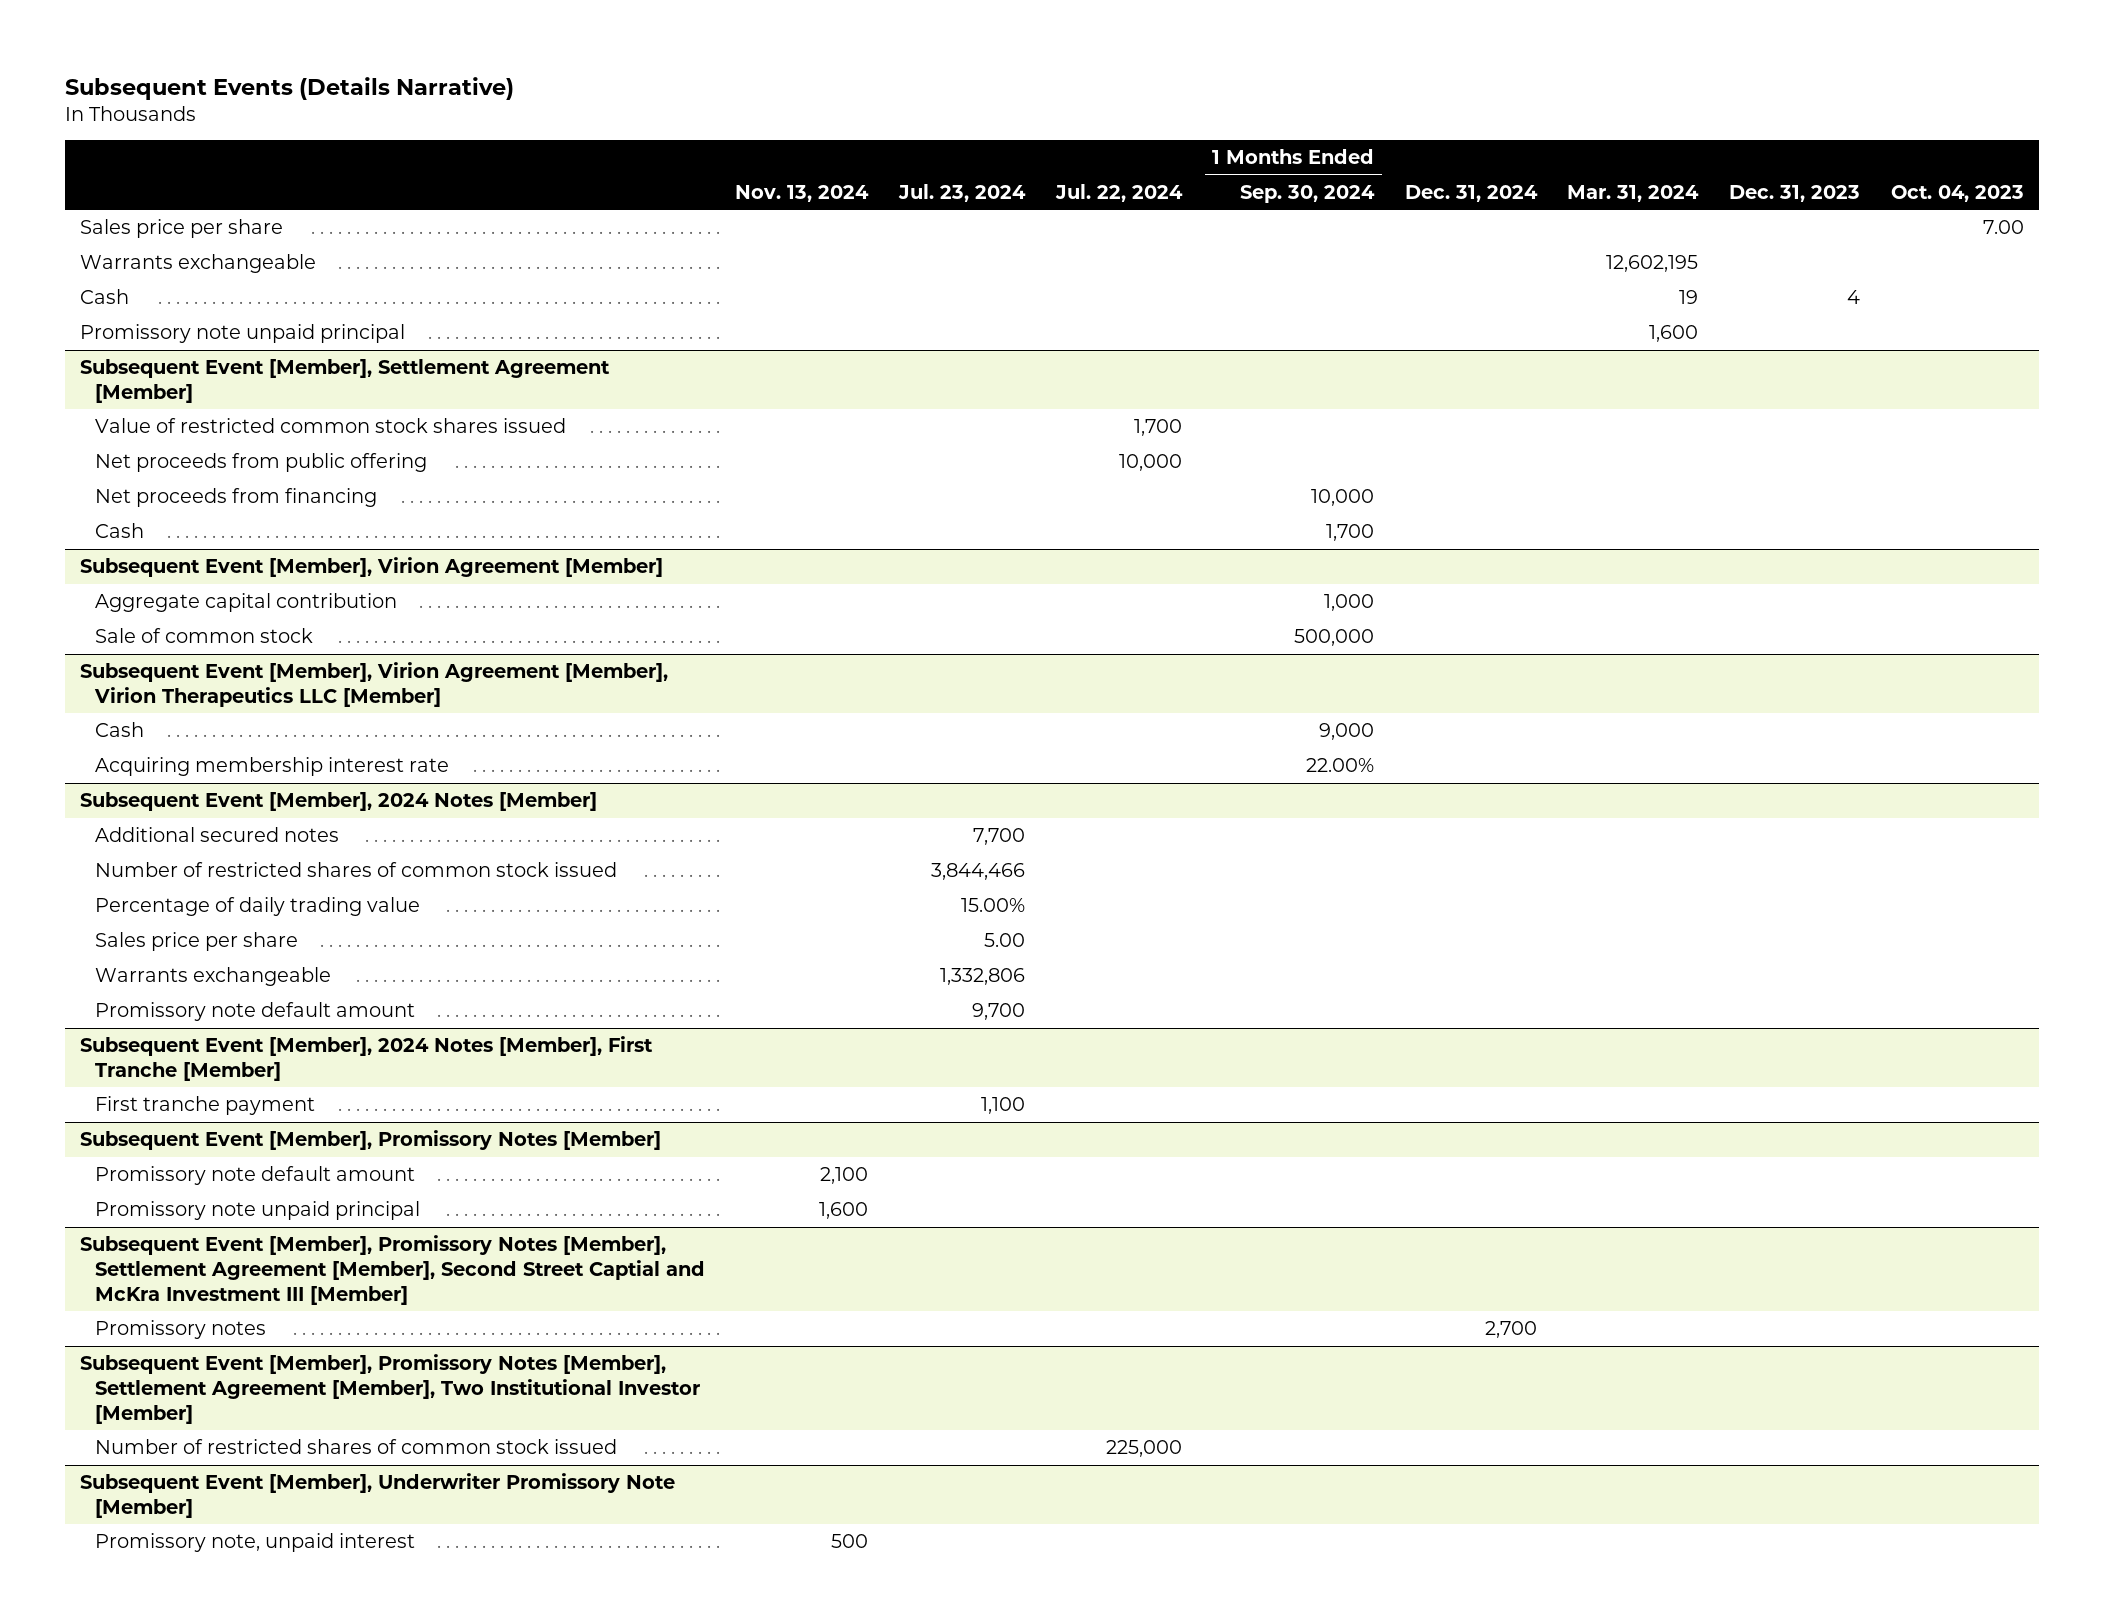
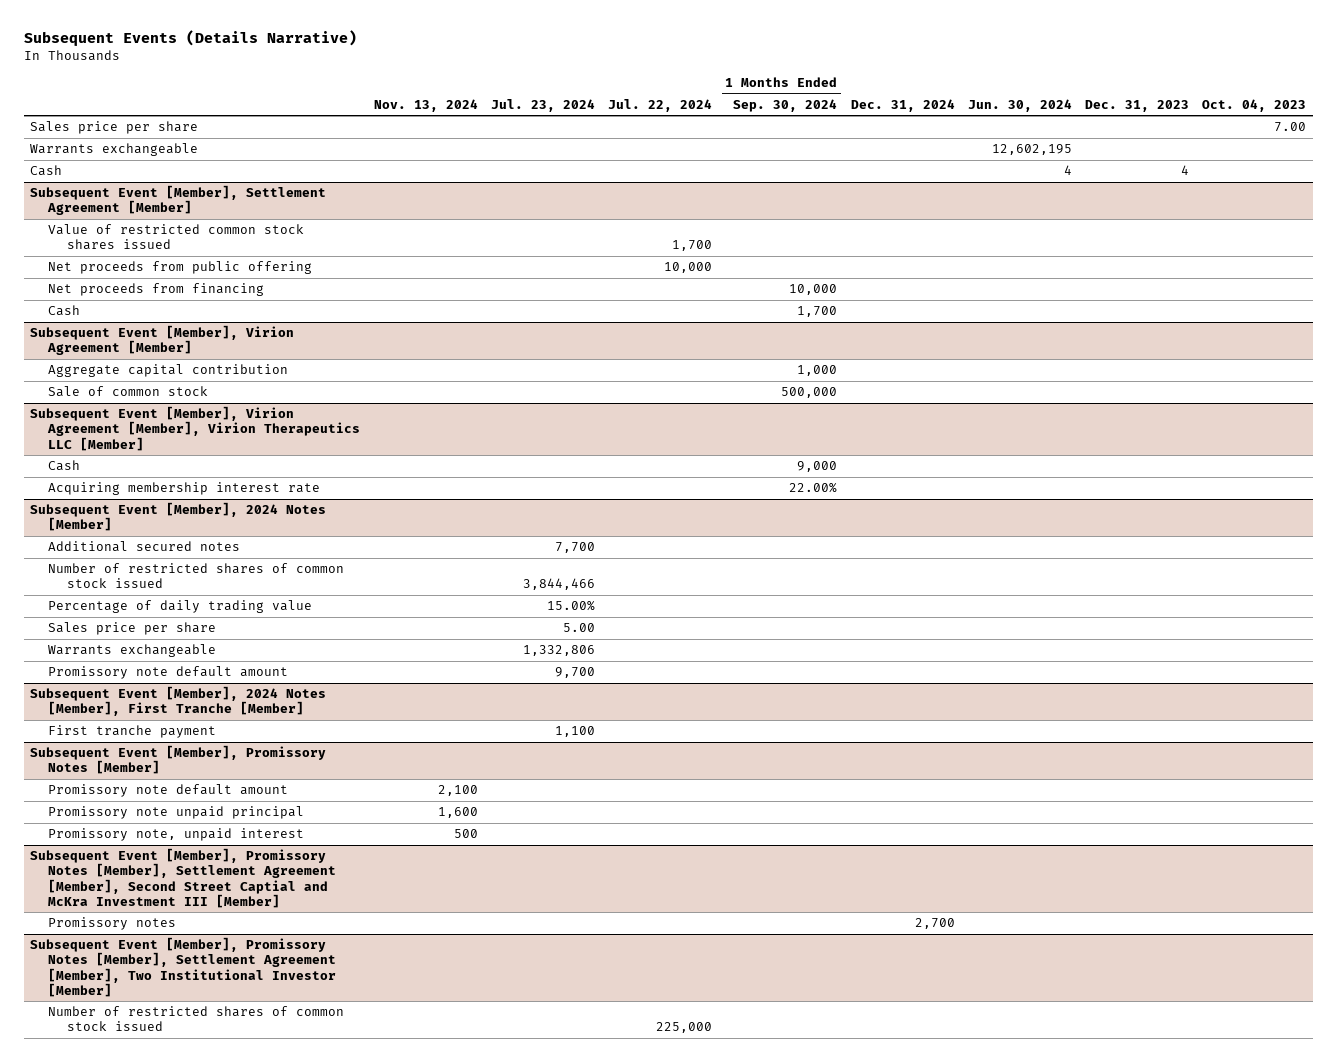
- | Nov. 13, 2024 | Jul. 23, 2024 | Jul. 22, 2024 | 1 Months Ended Sep. 30, 2024 | Dec. 31, 2024 | Mar. 31, 2024 | Dec. 31, 2023 | Oct. 04, 2023
+ | Nov. 13, 2024 | Jul. 23, 2024 | Jul. 22, 2024 | 1 Months Ended Sep. 30, 2024 | Dec. 31, 2024 | Jun. 30, 2024 | Dec. 31, 2023 | Oct. 04, 2023
- Promissory note unpaid principal | | | | | | 1,600 | |
@ Subsequent Event [Member], Promissory Notes [Member]
+ Promissory note, unpaid interest | 500 | | | | | | |
- Subsequent Event [Member], Underwriter Promissory Note [Member]
- Promissory note, unpaid interest | 500 | | | | | | |

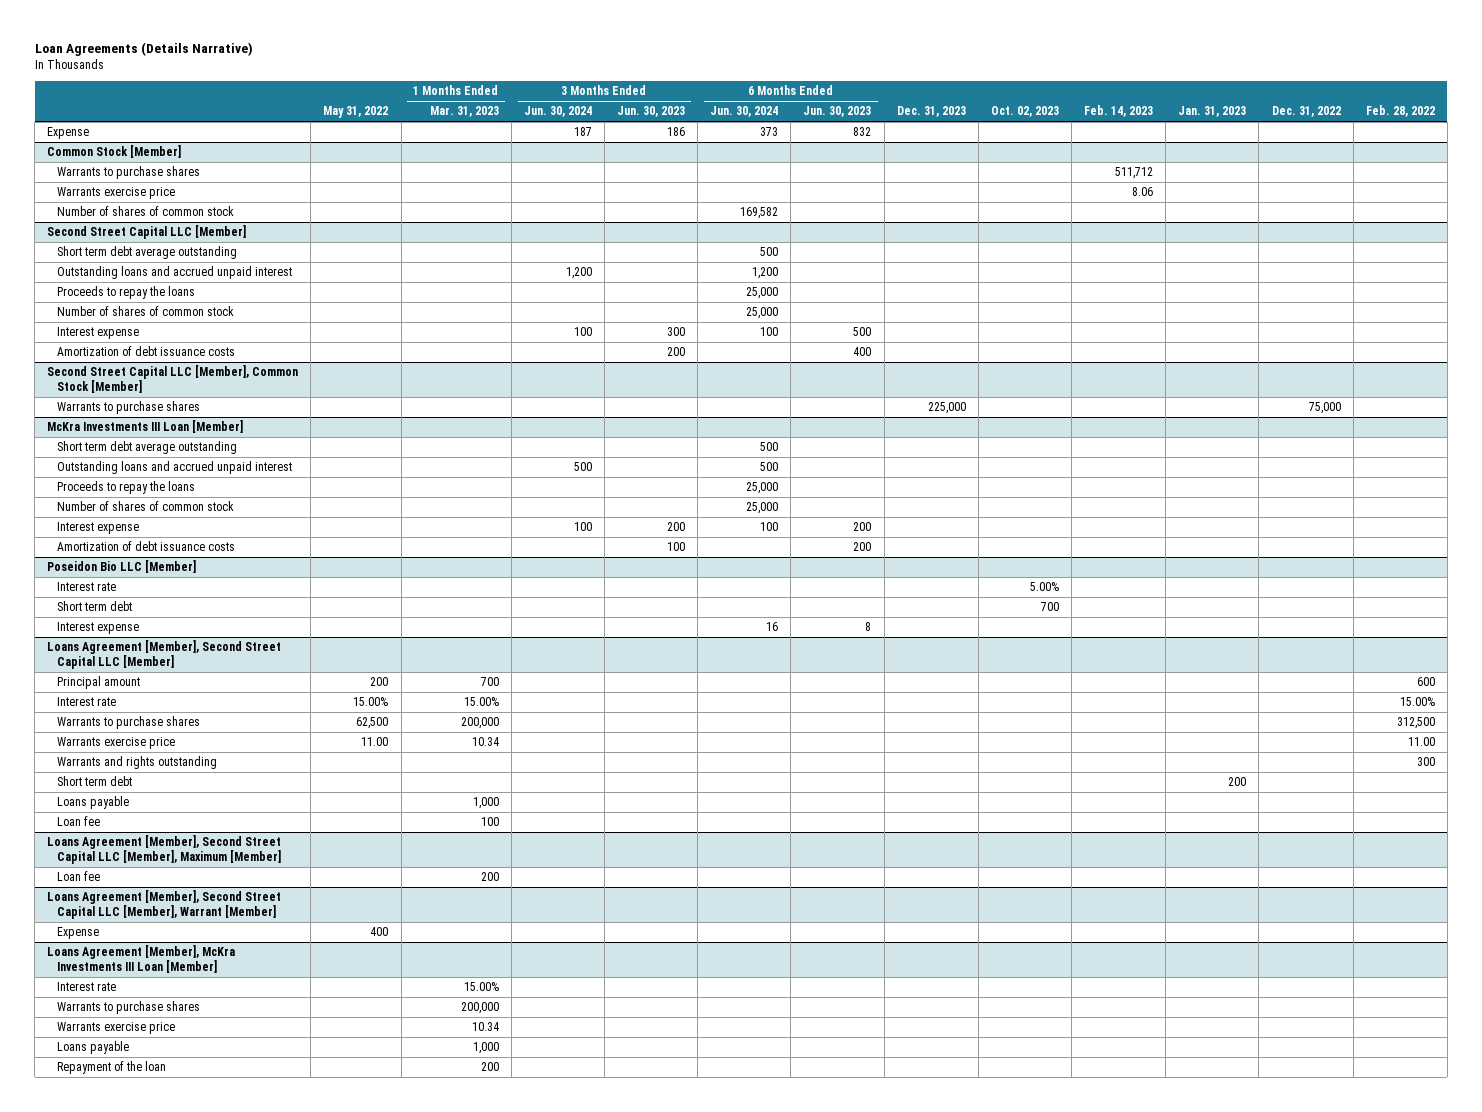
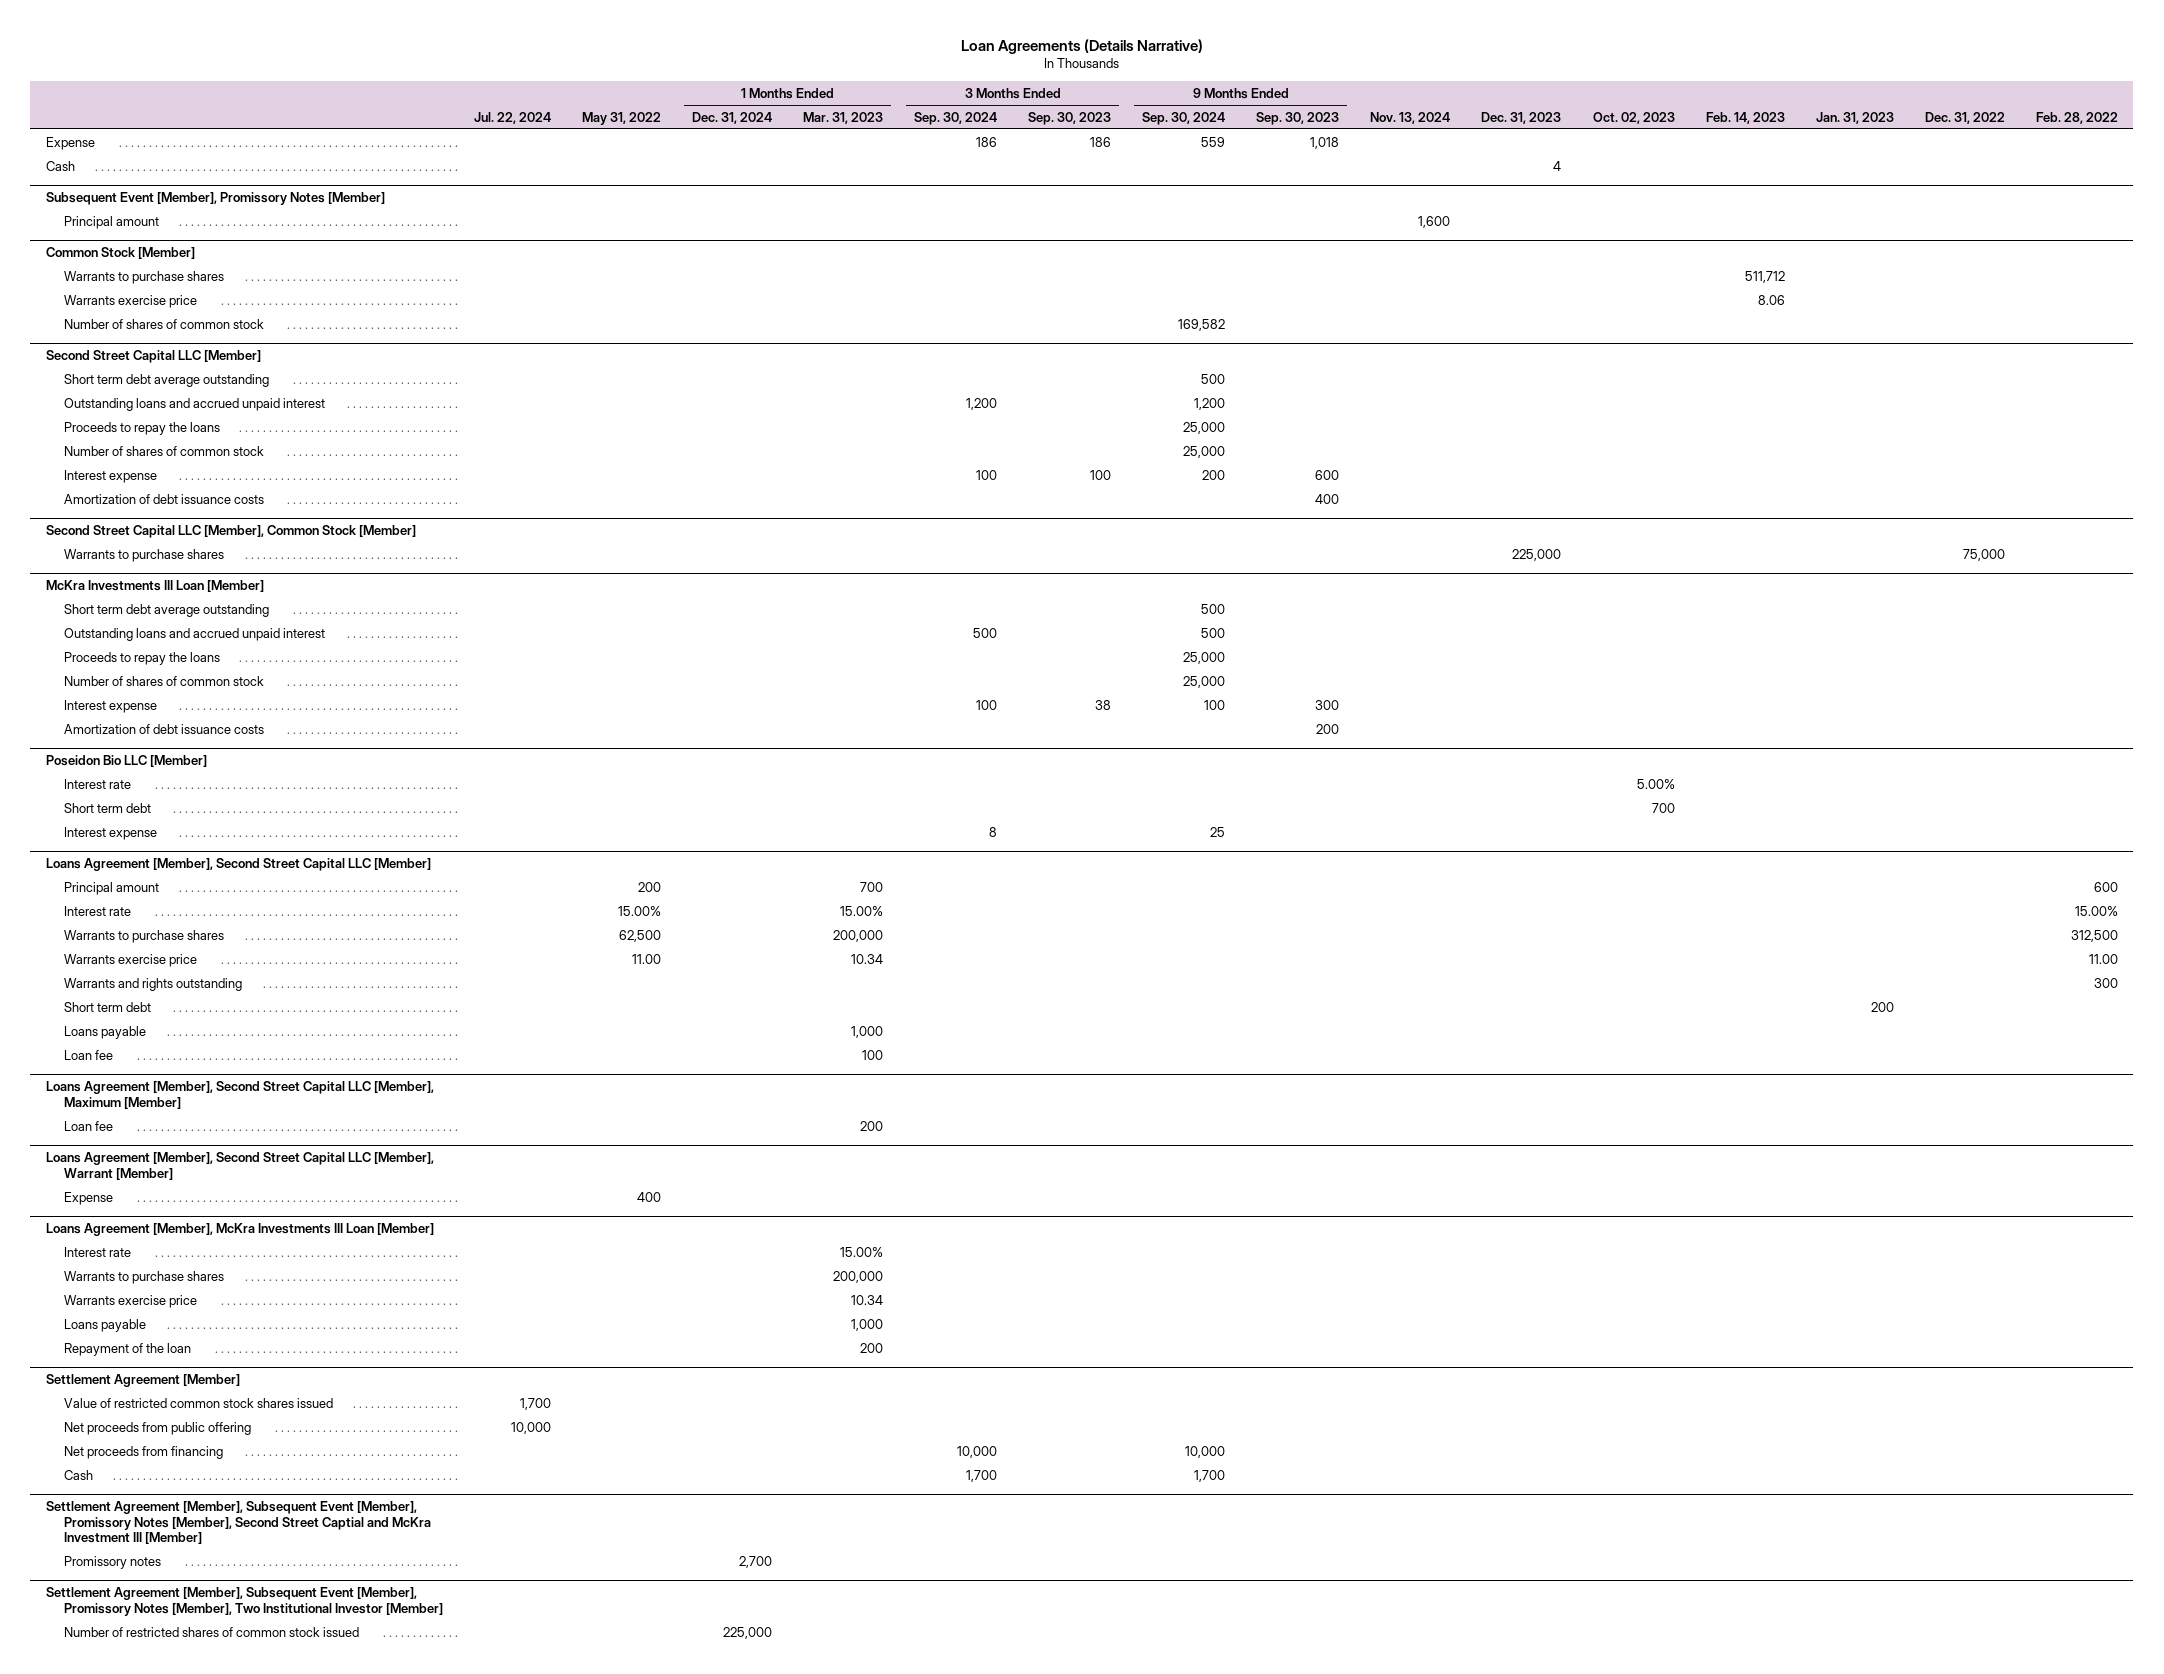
- | May 31, 2022 | 1 Months Ended Mar. 31, 2023 | 3 Months Ended Jun. 30, 2024 | 3 Months Ended Jun. 30, 2023 | 6 Months Ended Jun. 30, 2024 | 6 Months Ended Jun. 30, 2023 | Dec. 31, 2023 | Oct. 02, 2023 | Feb. 14, 2023 | Jan. 31, 2023 | Dec. 31, 2022 | Feb. 28, 2022
+ | Jul. 22, 2024 | May 31, 2022 | 1 Months Ended Dec. 31, 2024 | 1 Months Ended Mar. 31, 2023 | 3 Months Ended Sep. 30, 2024 | 3 Months Ended Sep. 30, 2023 | 9 Months Ended Sep. 30, 2024 | 9 Months Ended Sep. 30, 2023 | Nov. 13, 2024 | Dec. 31, 2023 | Oct. 02, 2023 | Feb. 14, 2023 | Jan. 31, 2023 | Dec. 31, 2022 | Feb. 28, 2022
+ Cash | | | | | | | | | | 4 | | | | |
+ Subsequent Event [Member], Promissory Notes [Member]
+ Principal amount | | | | | | | | | 1,600 | | | | | |
+ Settlement Agreement [Member]
+ Value of restricted common stock shares issued | 1,700 | | | | | | | | | | | | | |
+ Net proceeds from public offering | 10,000 | | | | | | | | | | | | | |
+ Net proceeds from financing | | | | | 10,000 | | 10,000 | | | | | | | |
+ Cash | | | | | 1,700 | | 1,700 | | | | | | | |
+ Settlement Agreement [Member], Subsequent Event [Member], Promissory Notes [Member], Second Street Captial and McKra Investment III [Member]
+ Promissory notes | | | 2,700 | | | | | | | | | | | |
+ Settlement Agreement [Member], Subsequent Event [Member], Promissory Notes [Member], Two Institutional Investor [Member]
+ Number of restricted shares of common stock issued | | | 225,000 | | | | | | | | | | | |

